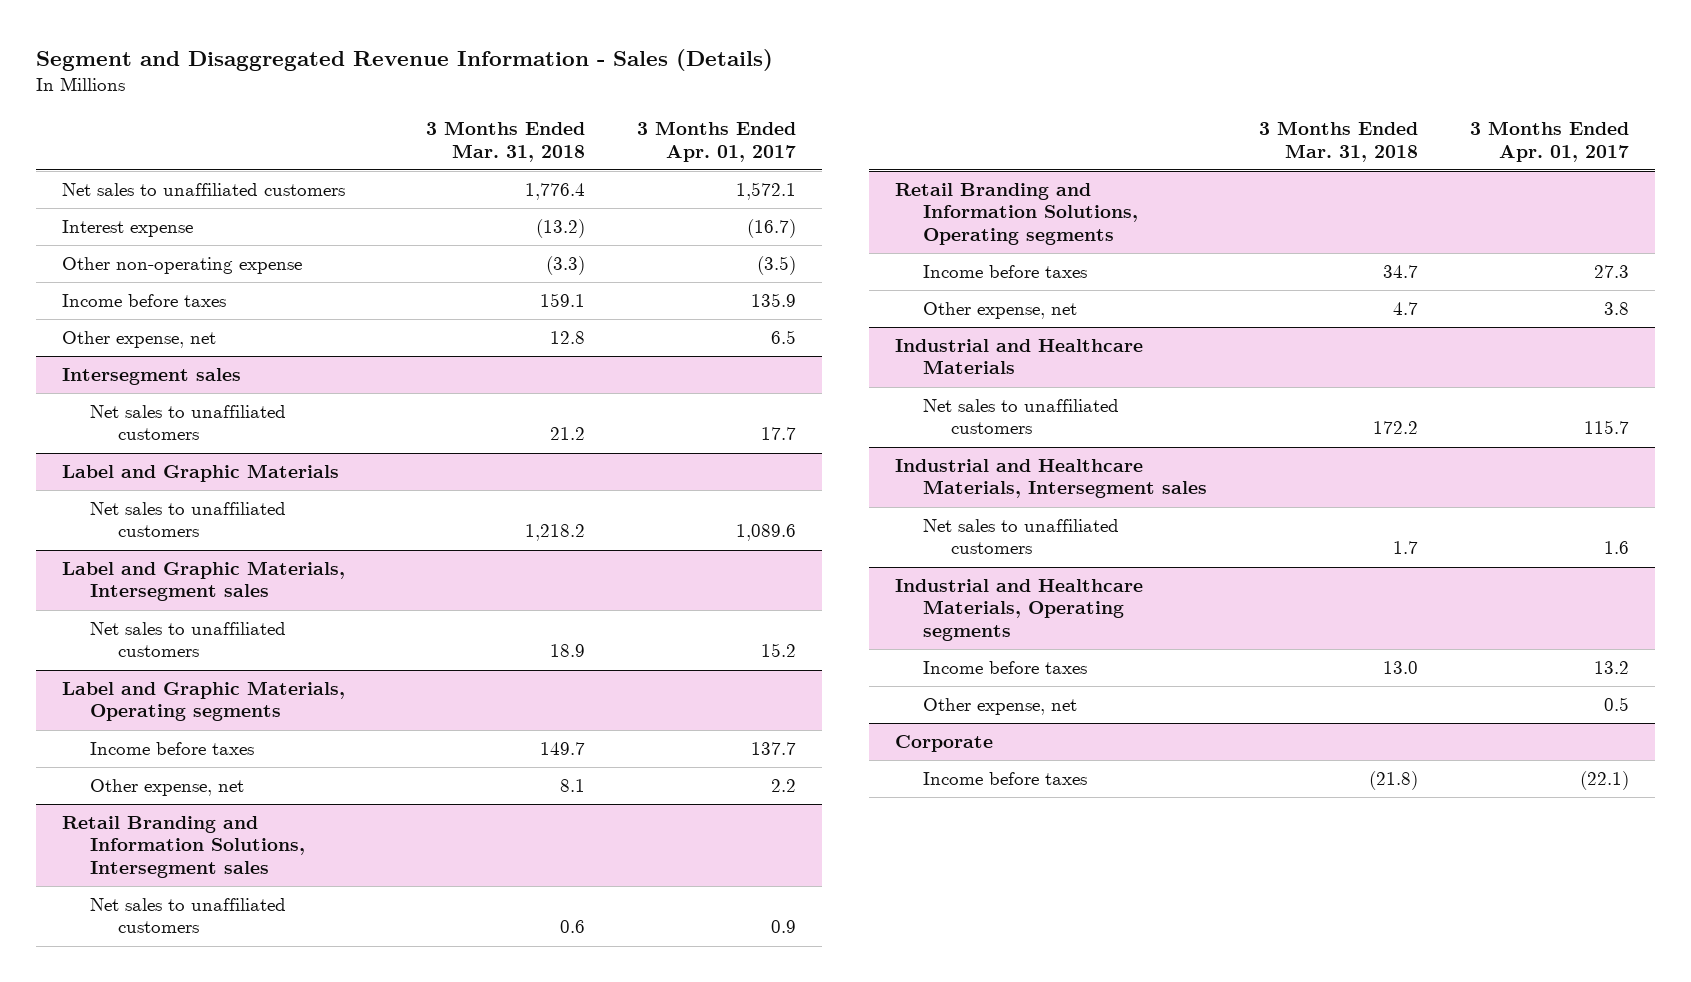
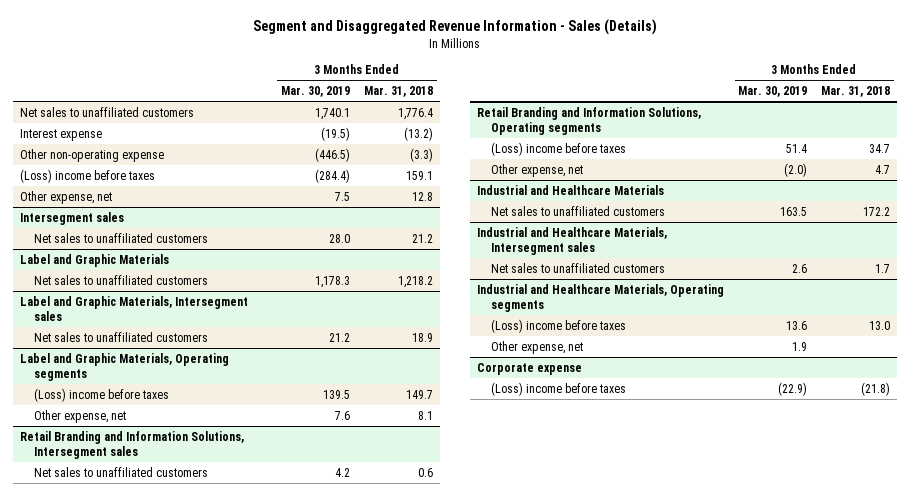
- | 3 Months Ended Mar. 31, 2018 | 3 Months Ended Apr. 01, 2017
+ | 3 Months Ended Mar. 30, 2019 | 3 Months Ended Mar. 31, 2018
- Income before taxes | 159.1 | 135.9
+ (Loss) income before taxes | (284.4) | 159.1
@ Label and Graphic Materials, Operating segments
- Income before taxes | 149.7 | 137.7
+ (Loss) income before taxes | 139.5 | 149.7
@ Retail Branding and Information Solutions, Operating segments
- Income before taxes | 34.7 | 27.3
+ (Loss) income before taxes | 51.4 | 34.7
@ Industrial and Healthcare Materials, Operating segments
- Income before taxes | 13.0 | 13.2
+ (Loss) income before taxes | 13.6 | 13.0
- Corporate
- Income before taxes | (21.8) | (22.1)
+ Corporate expense
+ (Loss) income before taxes | (22.9) | (21.8)

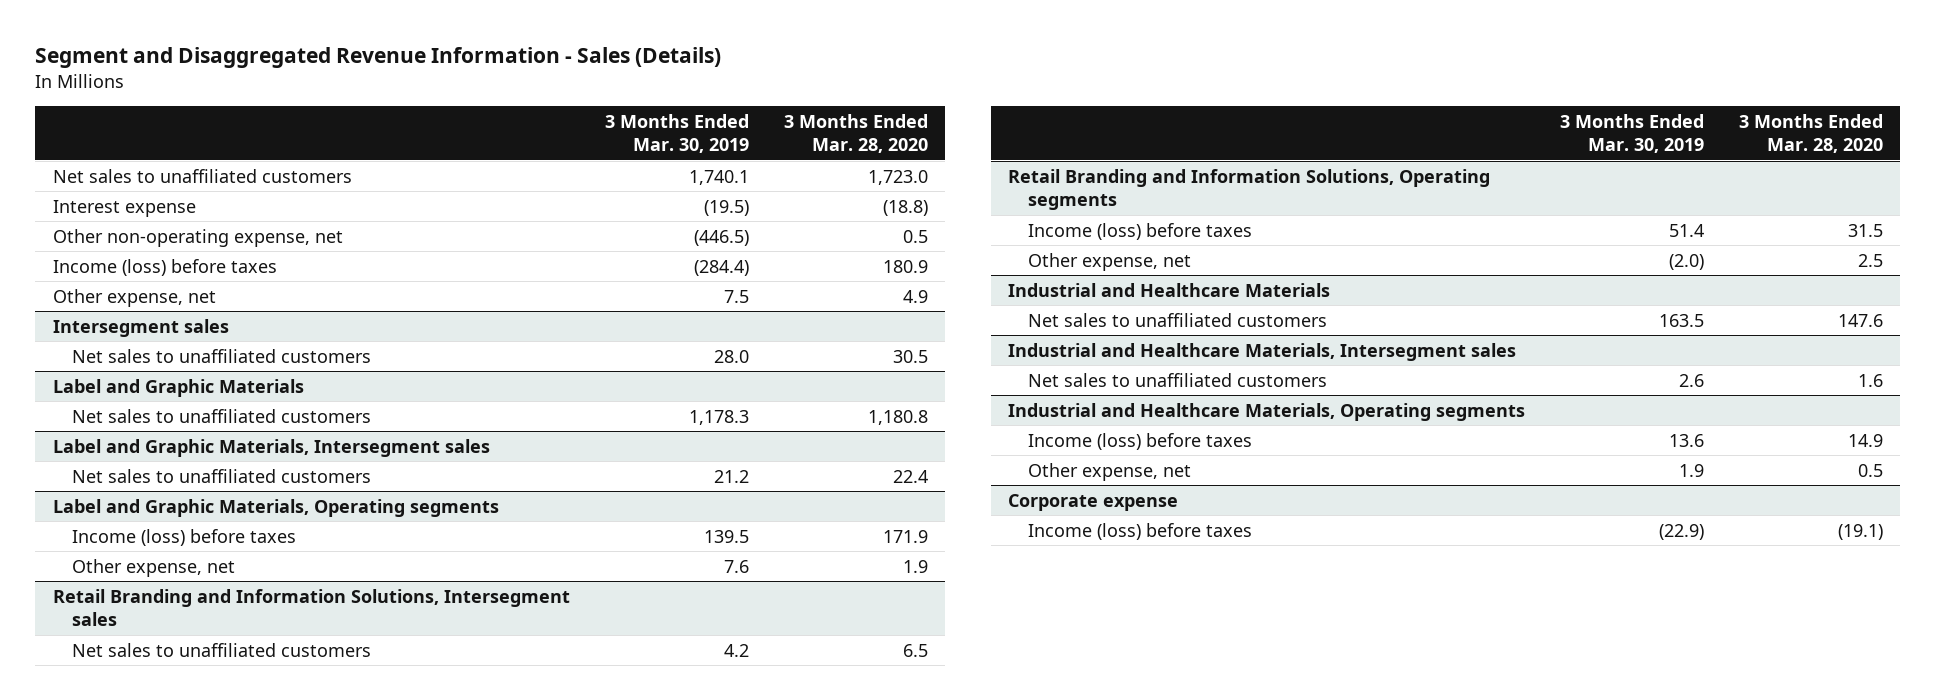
- | 3 Months Ended Mar. 30, 2019 | 3 Months Ended Mar. 31, 2018
+ | 3 Months Ended Mar. 30, 2019 | 3 Months Ended Mar. 28, 2020
- Other non-operating expense | (446.5) | (3.3)
- (Loss) income before taxes | (284.4) | 159.1
+ Other non-operating expense, net | (446.5) | 0.5
+ Income (loss) before taxes | (284.4) | 180.9
@ Label and Graphic Materials, Operating segments
- (Loss) income before taxes | 139.5 | 149.7
+ Income (loss) before taxes | 139.5 | 171.9
@ Retail Branding and Information Solutions, Operating segments
- (Loss) income before taxes | 51.4 | 34.7
+ Income (loss) before taxes | 51.4 | 31.5
@ Industrial and Healthcare Materials, Operating segments
- (Loss) income before taxes | 13.6 | 13.0
+ Income (loss) before taxes | 13.6 | 14.9
@ Corporate expense
- (Loss) income before taxes | (22.9) | (21.8)
+ Income (loss) before taxes | (22.9) | (19.1)

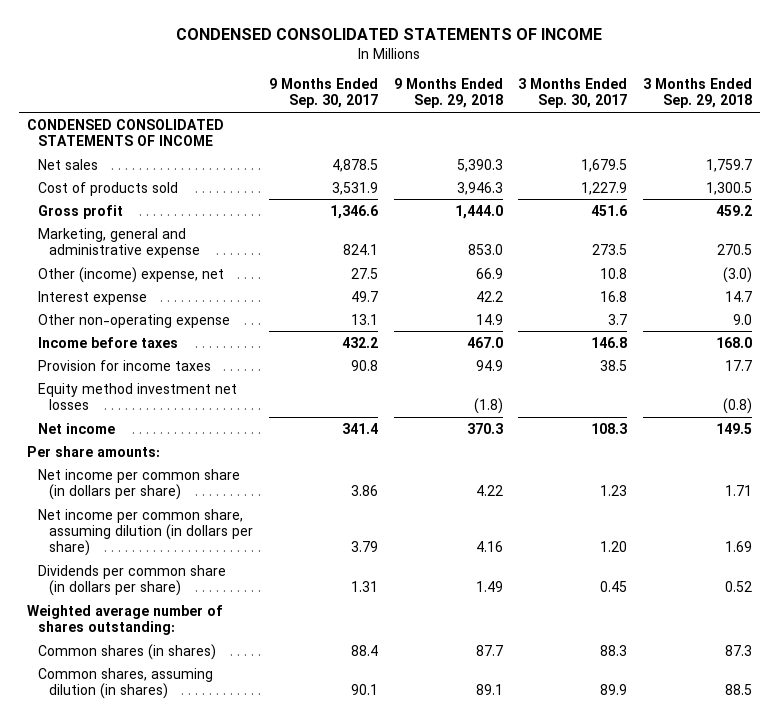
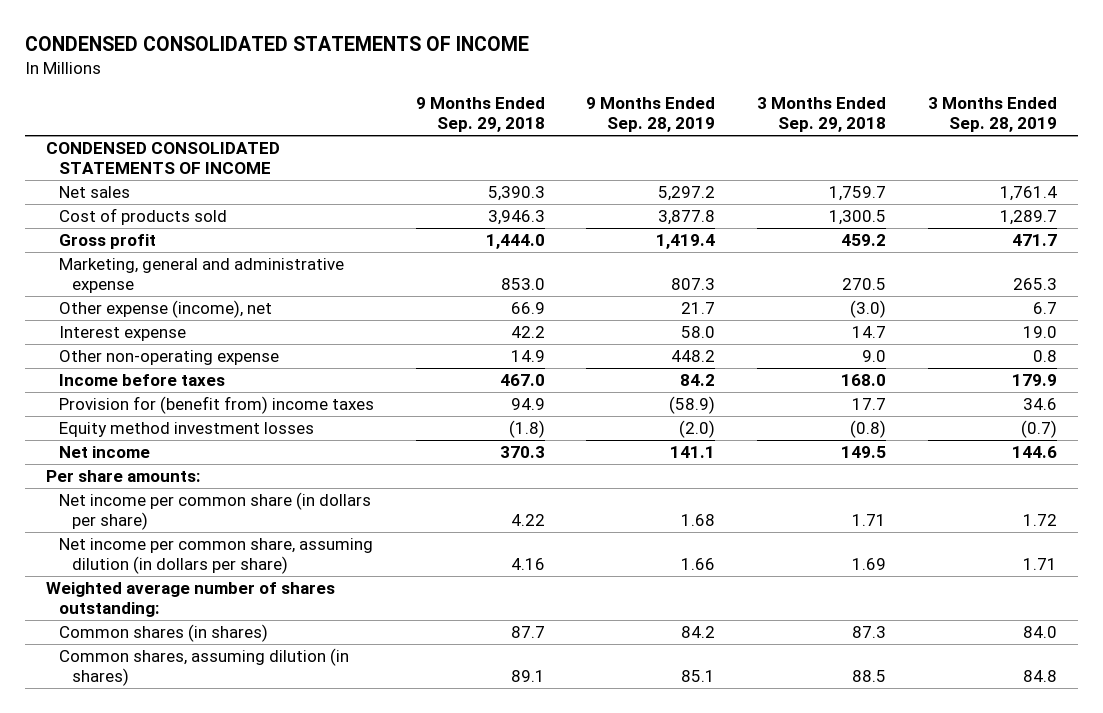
- | 9 Months Ended Sep. 30, 2017 | 9 Months Ended Sep. 29, 2018 | 3 Months Ended Sep. 30, 2017 | 3 Months Ended Sep. 29, 2018
+ | 9 Months Ended Sep. 29, 2018 | 9 Months Ended Sep. 28, 2019 | 3 Months Ended Sep. 29, 2018 | 3 Months Ended Sep. 28, 2019
- Other (income) expense, net | 27.5 | 66.9 | 10.8 | (3.0)
+ Other expense (income), net | 66.9 | 21.7 | (3.0) | 6.7
- Provision for income taxes | 90.8 | 94.9 | 38.5 | 17.7
- Equity method investment net losses | | (1.8) | | (0.8)
+ Provision for (benefit from) income taxes | 94.9 | (58.9) | 17.7 | 34.6
+ Equity method investment losses | (1.8) | (2.0) | (0.8) | (0.7)
- Dividends per common share (in dollars per share) | 1.31 | 1.49 | 0.45 | 0.52

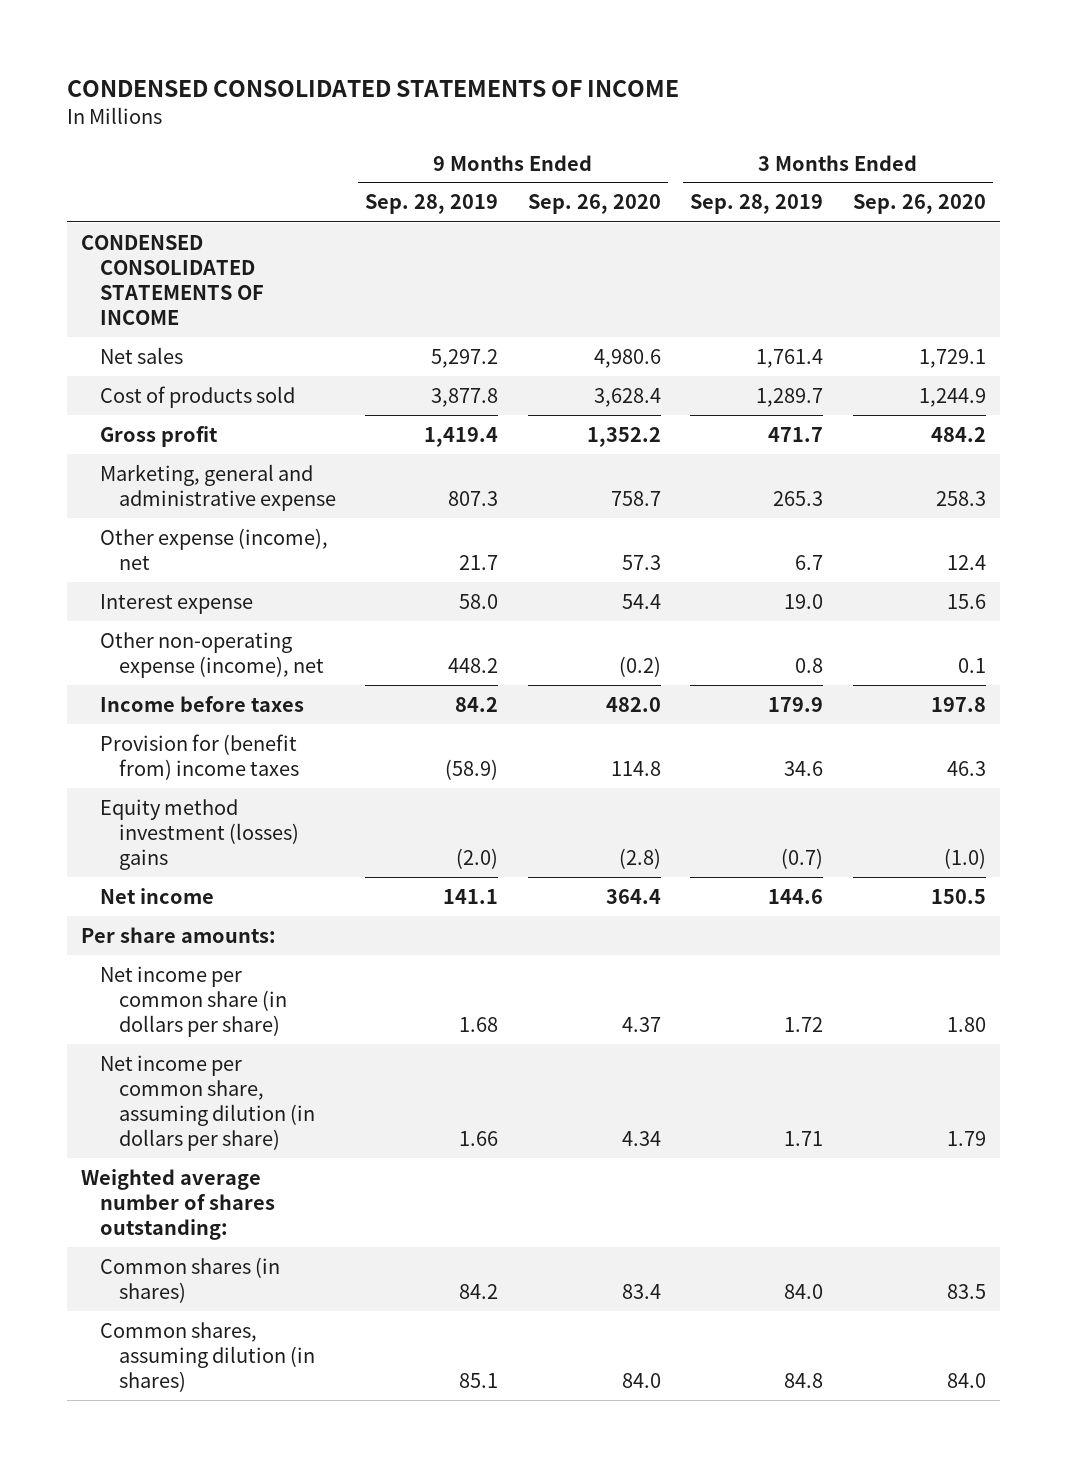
- | 9 Months Ended Sep. 29, 2018 | 9 Months Ended Sep. 28, 2019 | 3 Months Ended Sep. 29, 2018 | 3 Months Ended Sep. 28, 2019
+ | 9 Months Ended Sep. 28, 2019 | 9 Months Ended Sep. 26, 2020 | 3 Months Ended Sep. 28, 2019 | 3 Months Ended Sep. 26, 2020
- Other non-operating expense | 14.9 | 448.2 | 9.0 | 0.8
+ Other non-operating expense (income), net | 448.2 | (0.2) | 0.8 | 0.1
- Equity method investment losses | (1.8) | (2.0) | (0.8) | (0.7)
+ Equity method investment (losses) gains | (2.0) | (2.8) | (0.7) | (1.0)

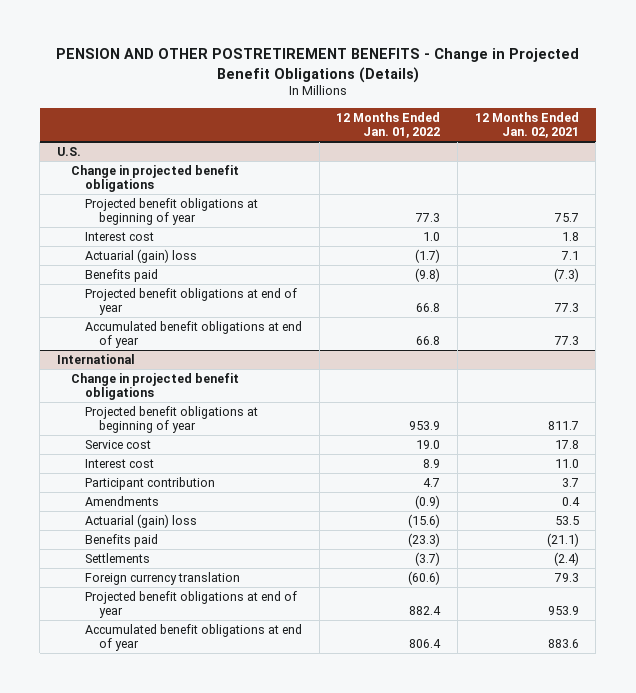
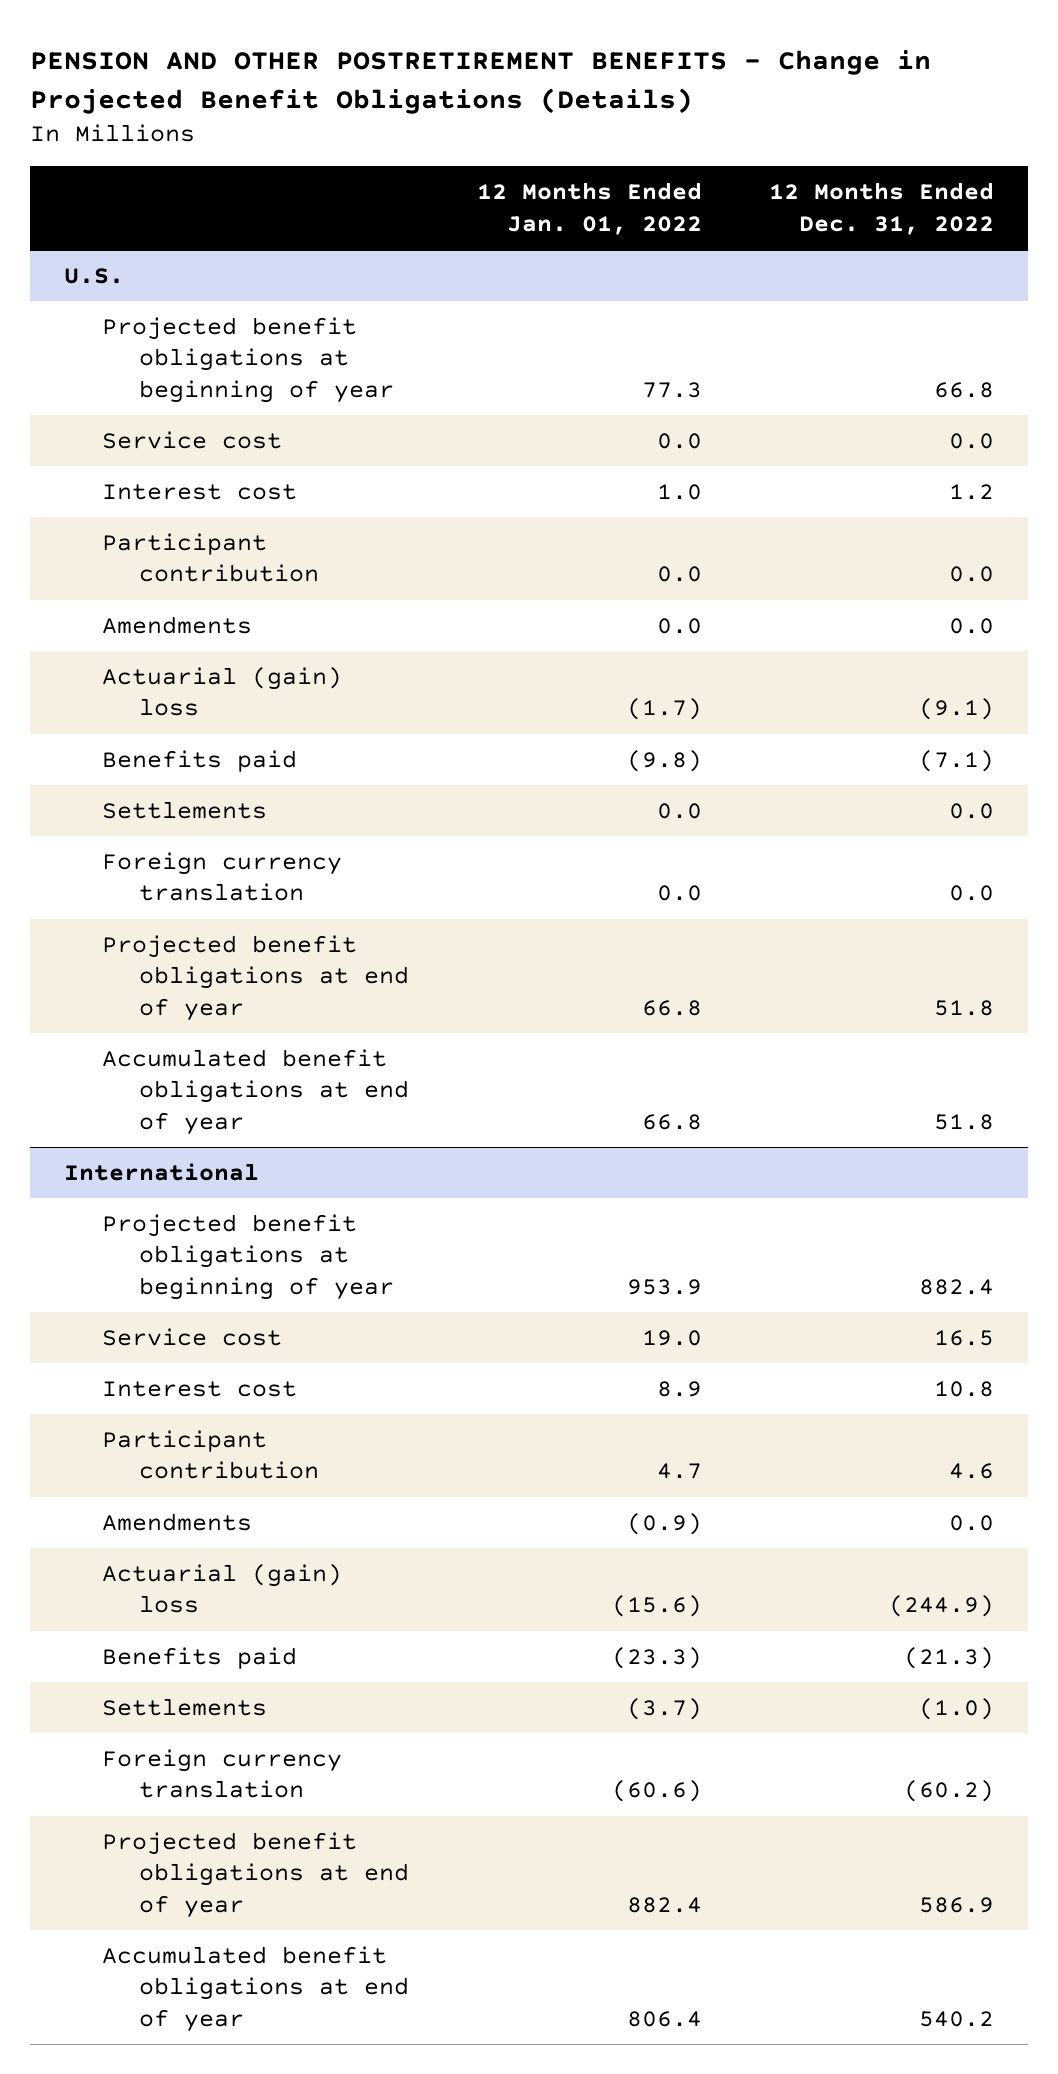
- | 12 Months Ended Jan. 01, 2022 | 12 Months Ended Jan. 02, 2021
+ | 12 Months Ended Jan. 01, 2022 | 12 Months Ended Dec. 31, 2022
@ U.S.
- Change in projected benefit obligations
+ Service cost | 0.0 | 0.0
+ Participant contribution | 0.0 | 0.0
+ Amendments | 0.0 | 0.0
+ Settlements | 0.0 | 0.0
+ Foreign currency translation | 0.0 | 0.0
@ International
- Change in projected benefit obligations

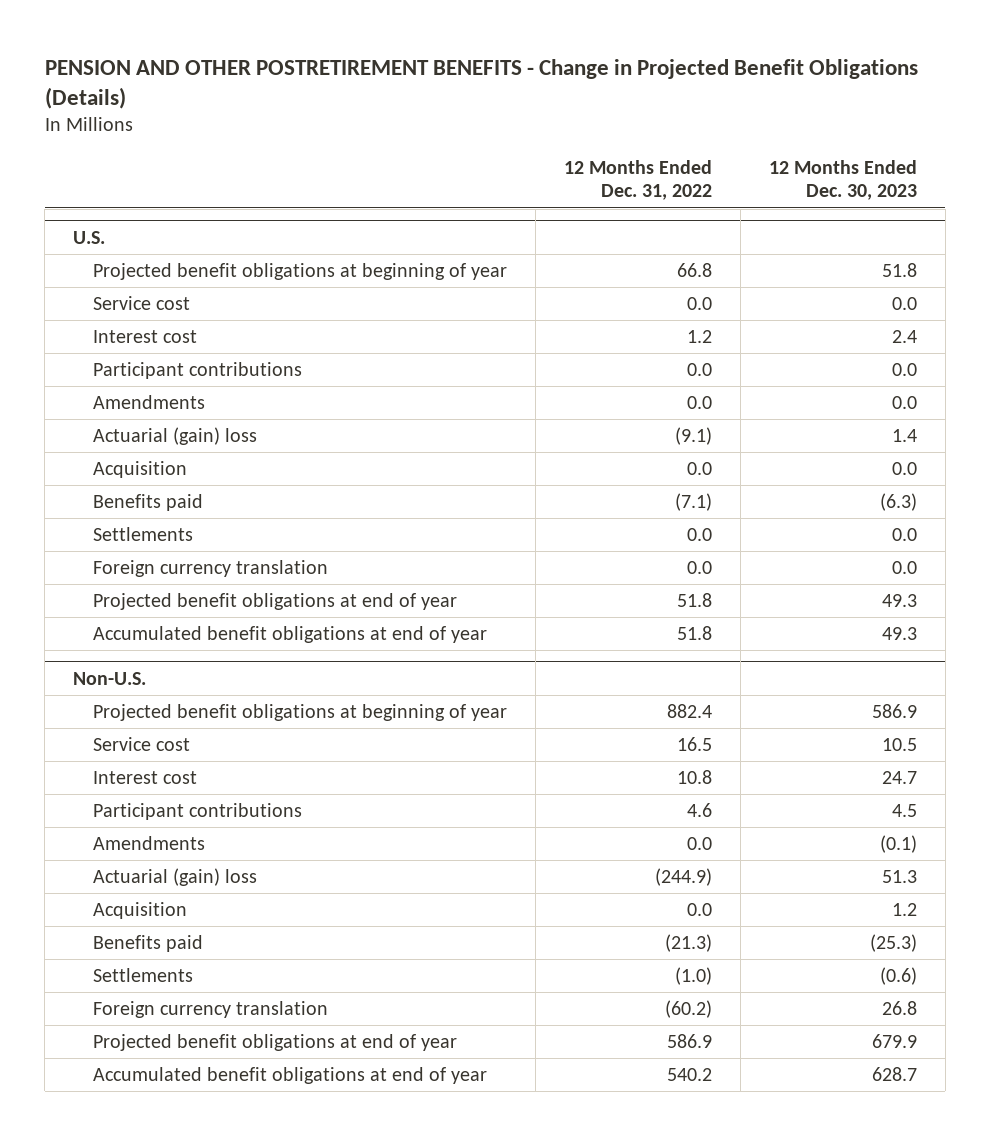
- | 12 Months Ended Jan. 01, 2022 | 12 Months Ended Dec. 31, 2022
+ | 12 Months Ended Dec. 31, 2022 | 12 Months Ended Dec. 30, 2023
@ U.S.
- Participant contribution | 0.0 | 0.0
+ Participant contributions | 0.0 | 0.0
+ Acquisition | 0.0 | 0.0
- International
+ Non-U.S.
- Participant contribution | 4.7 | 4.6
+ Participant contributions | 4.6 | 4.5
+ Acquisition | 0.0 | 1.2

